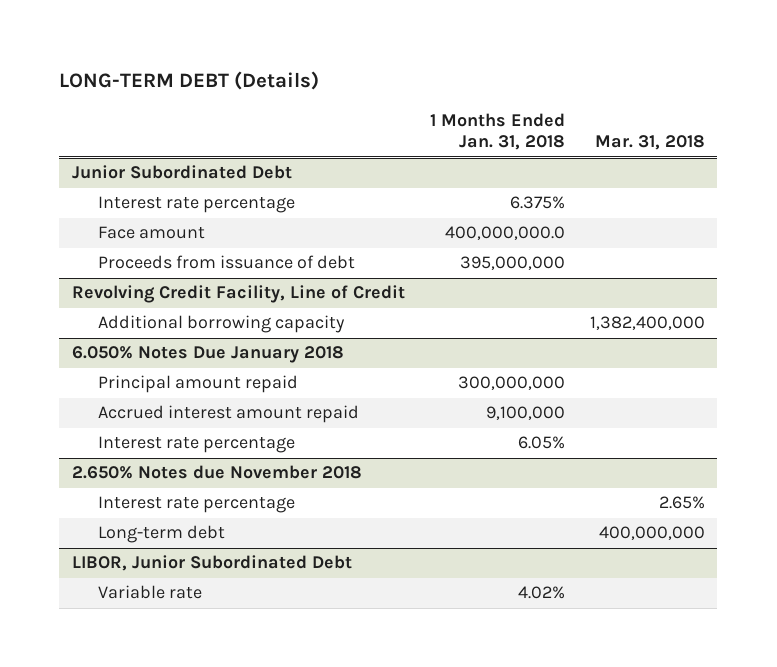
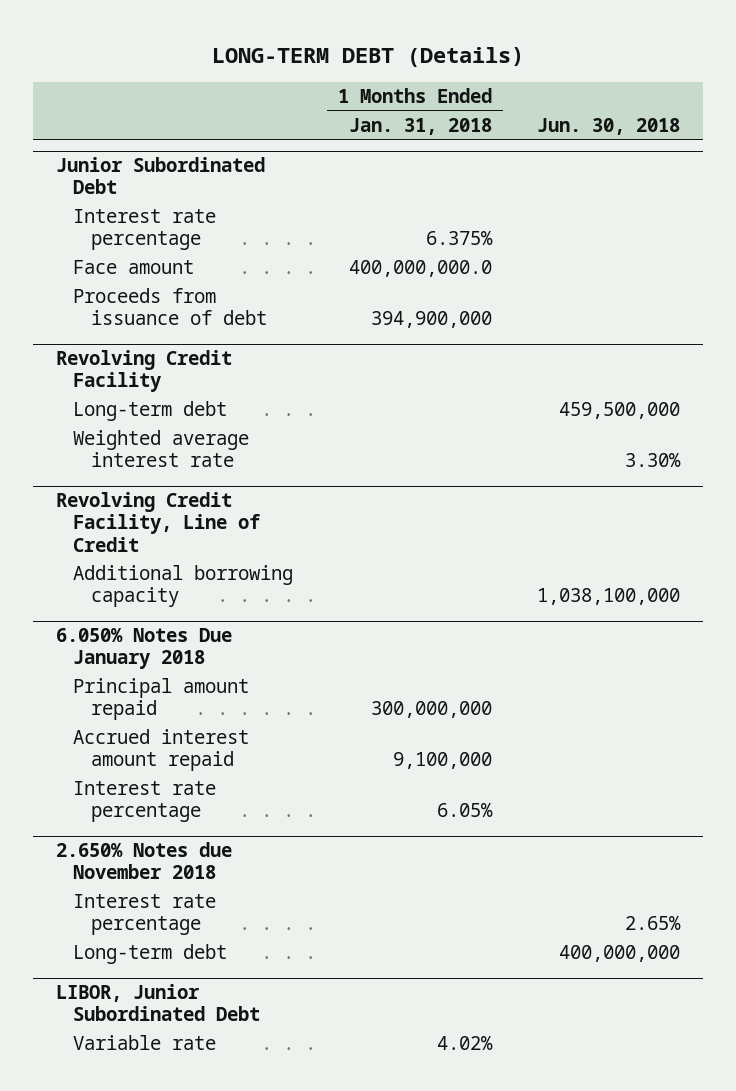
- | 1 Months Ended Jan. 31, 2018 | Mar. 31, 2018
+ | 1 Months Ended Jan. 31, 2018 | Jun. 30, 2018
@ Junior Subordinated Debt
- Proceeds from issuance of debt | 395,000,000 |
+ Proceeds from issuance of debt | 394,900,000 |
+ Revolving Credit Facility
+ Long-term debt | | 459,500,000
+ Weighted average interest rate | | 3.30%

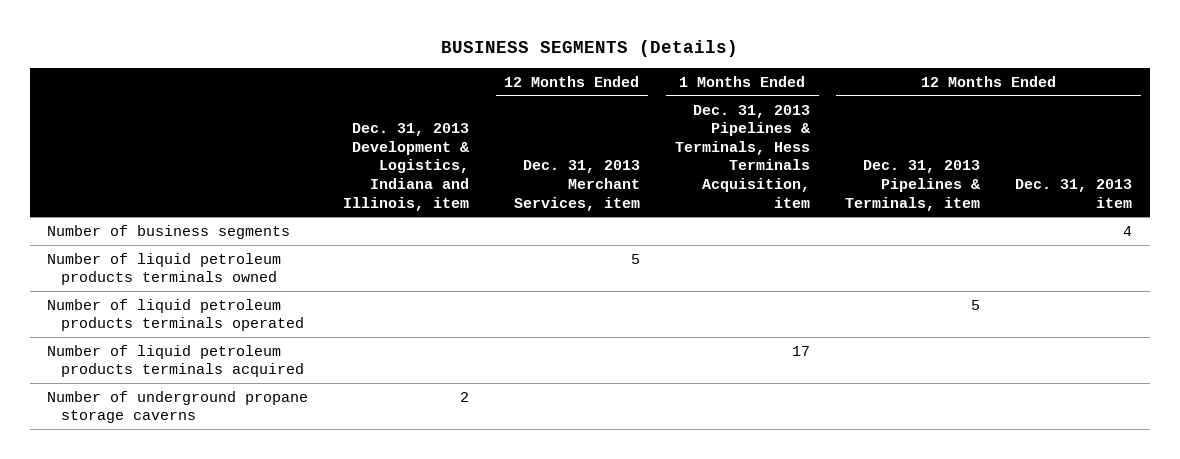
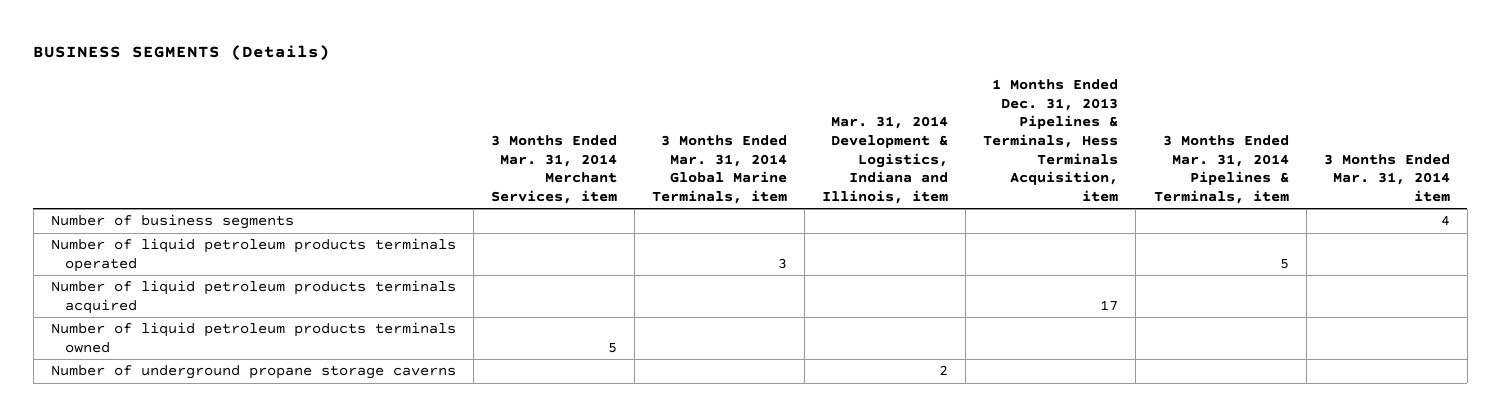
- | Dec. 31, 2013 Development & Logistics, Indiana and Illinois, item | 12 Months Ended Dec. 31, 2013 Merchant Services, item | 1 Months Ended Dec. 31, 2013 Pipelines & Terminals, Hess Terminals Acquisition, item | 12 Months Ended Dec. 31, 2013 Pipelines & Terminals, item | 12 Months Ended Dec. 31, 2013 item
+ | 3 Months Ended Mar. 31, 2014 Merchant Services, item | 3 Months Ended Mar. 31, 2014 Global Marine Terminals, item | Mar. 31, 2014 Development & Logistics, Indiana and Illinois, item | 1 Months Ended Dec. 31, 2013 Pipelines & Terminals, Hess Terminals Acquisition, item | 3 Months Ended Mar. 31, 2014 Pipelines & Terminals, item | 3 Months Ended Mar. 31, 2014 item
moved down: Number of liquid petroleum products terminals owned | 5 | | | | |

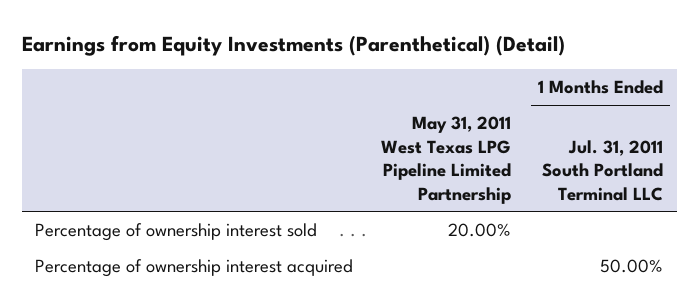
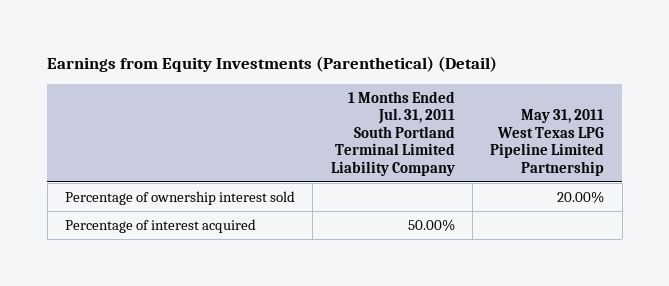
- | May 31, 2011 West Texas LPG Pipeline Limited Partnership | 1 Months Ended Jul. 31, 2011 South Portland Terminal LLC
+ | 1 Months Ended Jul. 31, 2011 South Portland Terminal Limited Liability Company | May 31, 2011 West Texas LPG Pipeline Limited Partnership
- Percentage of ownership interest acquired | | 50.00%
+ Percentage of interest acquired | 50.00% |

